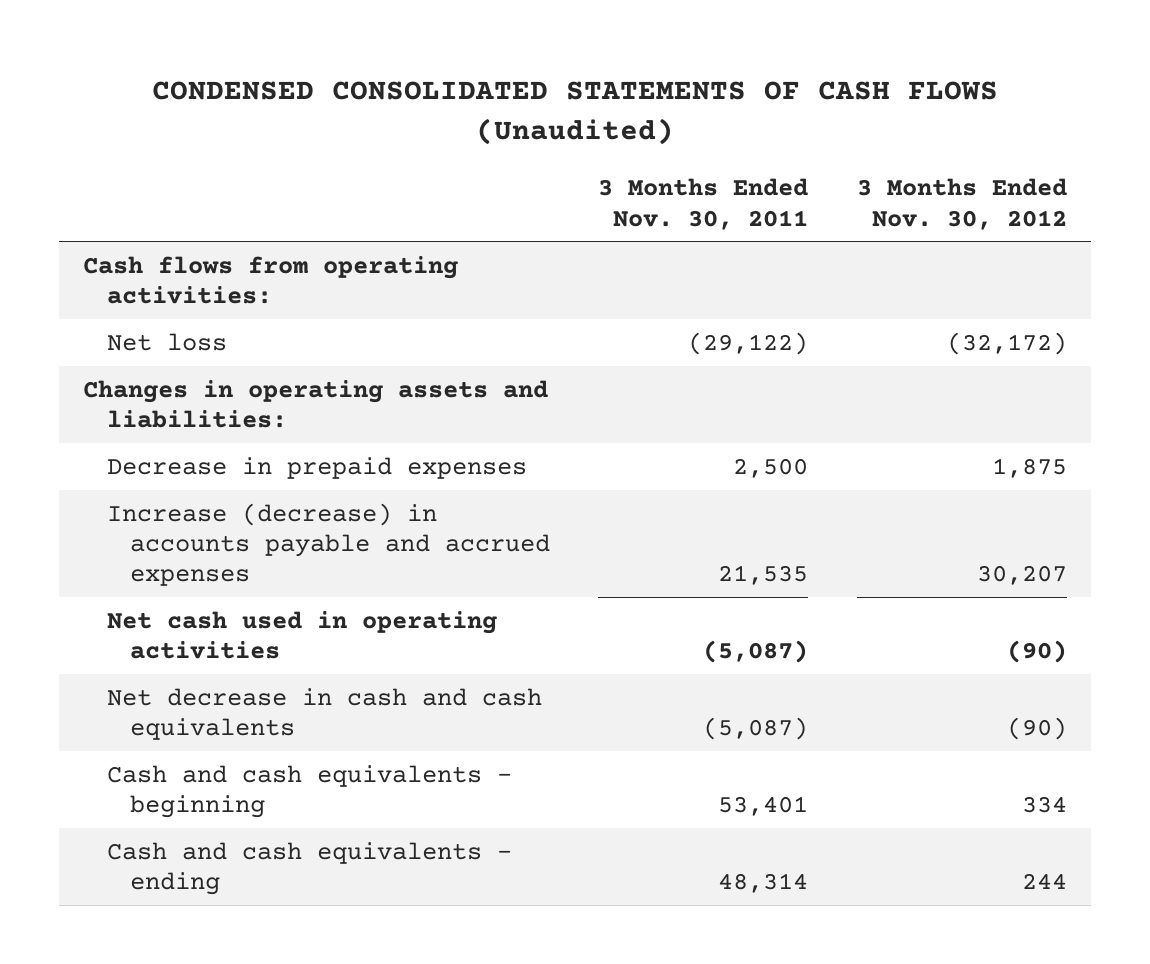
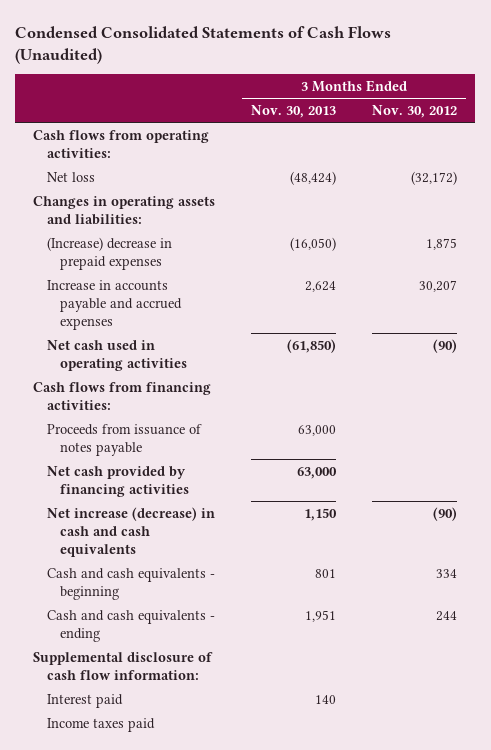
- CONDENSED CONSOLIDATED STATEMENTS OF CASH FLOWS (Unaudited)
+ Condensed Consolidated Statements of Cash Flows (Unaudited)
- | 3 Months Ended Nov. 30, 2011 | 3 Months Ended Nov. 30, 2012
+ | 3 Months Ended Nov. 30, 2013 | 3 Months Ended Nov. 30, 2012
- Decrease in prepaid expenses | 2,500 | 1,875
- Increase (decrease) in accounts payable and accrued expenses | 21,535 | 30,207
+ (Increase) decrease in prepaid expenses | (16,050) | 1,875
+ Increase in accounts payable and accrued expenses | 2,624 | 30,207
- Net decrease in cash and cash equivalents | (5,087) | (90)
+ Cash flows from financing activities:
+ Proceeds from issuance of notes payable | 63,000 |
+ Net cash provided by financing activities | 63,000 |
+ Net increase (decrease) in cash and cash equivalents | 1,150 | (90)
+ Supplemental disclosure of cash flow information:
+ Interest paid | 140 |
+ Income taxes paid

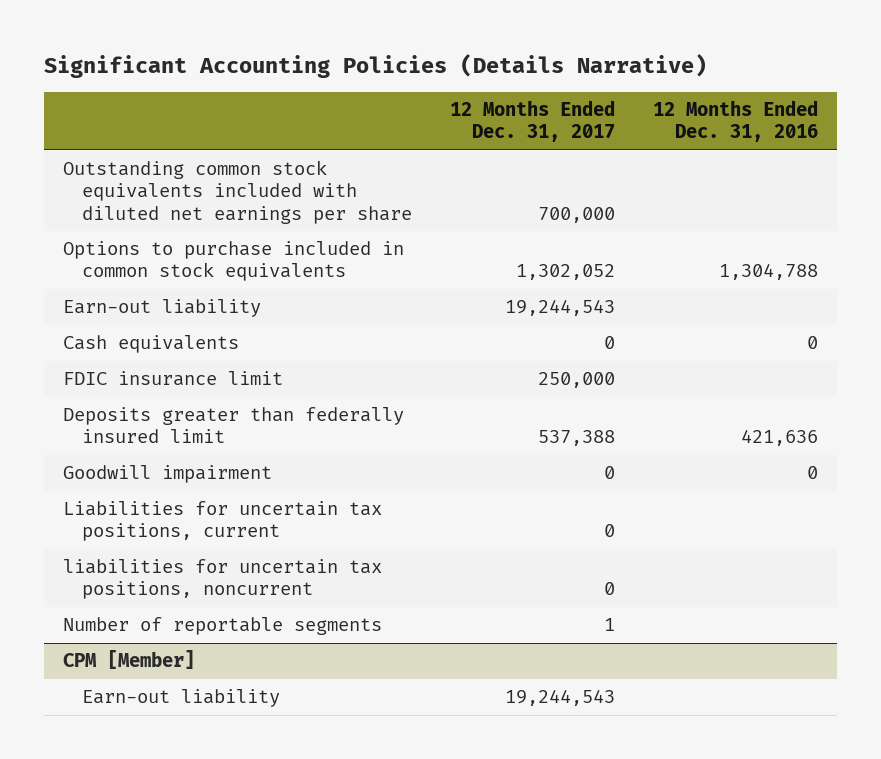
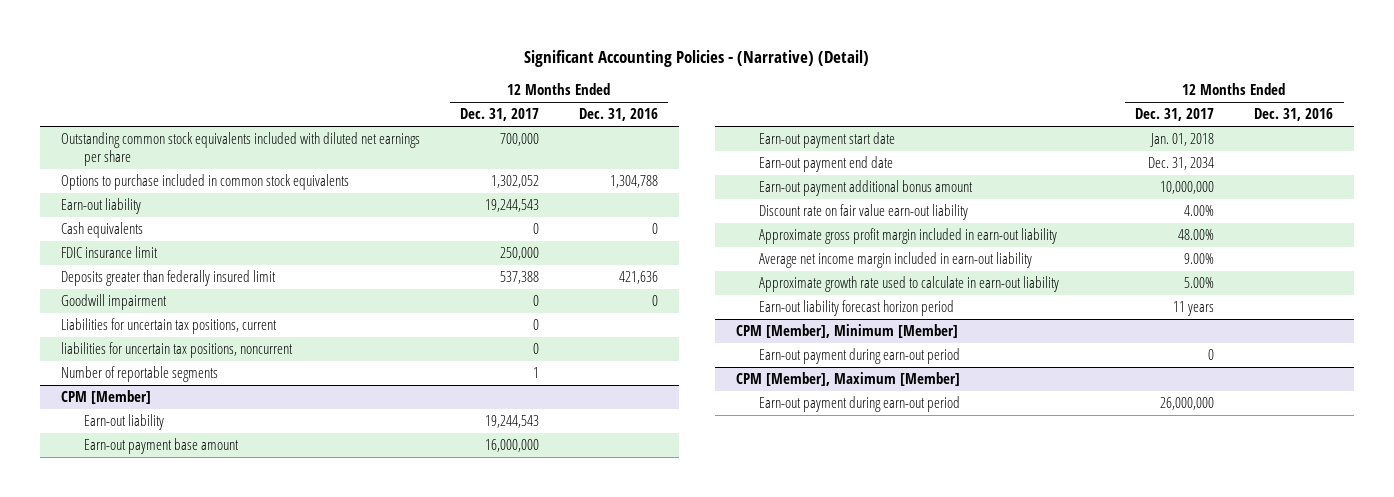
- Significant Accounting Policies (Details Narrative)
+ Significant Accounting Policies - (Narrative) (Detail)
@ CPM [Member]
+ Earn-out payment base amount | 16,000,000 |
+ Earn-out payment start date | Jan. 01, 2018 |
+ Earn-out payment end date | Dec. 31, 2034 |
+ Earn-out payment additional bonus amount | 10,000,000 |
+ Discount rate on fair value earn-out liability | 4.00% |
+ Approximate gross profit margin included in earn-out liability | 48.00% |
+ Average net income margin included in earn-out liability | 9.00% |
+ Approximate growth rate used to calculate in earn-out liability | 5.00% |
+ Earn-out liability forecast horizon period | 11 years |
+ CPM [Member], Minimum [Member]
+ Earn-out payment during earn-out period | 0 |
+ CPM [Member], Maximum [Member]
+ Earn-out payment during earn-out period | 26,000,000 |

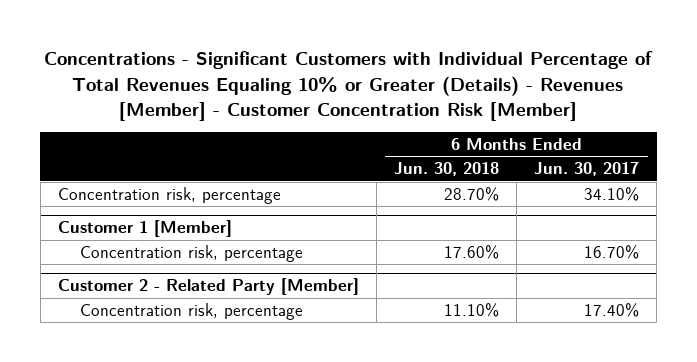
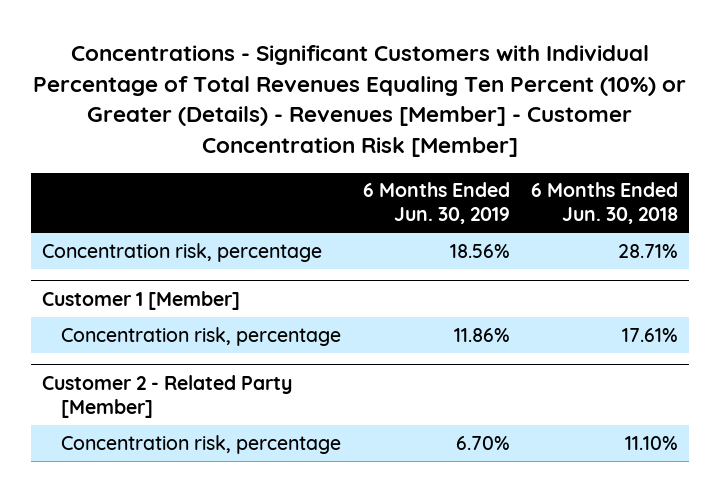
- Concentrations - Significant Customers with Individual Percentage of Total Revenues Equaling 10% or Greater (Details) - Revenues [Member] - Customer Concentration Risk [Member]
+ Concentrations - Significant Customers with Individual Percentage of Total Revenues Equaling Ten Percent (10%) or Greater (Details) - Revenues [Member] - Customer Concentration Risk [Member]
- | 6 Months Ended Jun. 30, 2018 | 6 Months Ended Jun. 30, 2017
+ | 6 Months Ended Jun. 30, 2019 | 6 Months Ended Jun. 30, 2018
- Concentration risk, percentage | 28.70% | 34.10%
+ Concentration risk, percentage | 18.56% | 28.71%
@ Customer 1 [Member]
- Concentration risk, percentage | 17.60% | 16.70%
+ Concentration risk, percentage | 11.86% | 17.61%

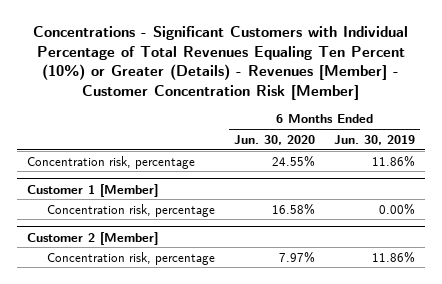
- | 6 Months Ended Jun. 30, 2019 | 6 Months Ended Jun. 30, 2018
+ | 6 Months Ended Jun. 30, 2020 | 6 Months Ended Jun. 30, 2019
- Concentration risk, percentage | 18.56% | 28.71%
+ Concentration risk, percentage | 24.55% | 11.86%
@ Customer 1 [Member]
+ Concentration risk, percentage | 16.58% | 0.00%
+ Customer 2 [Member]
- Customer 2 - Related Party [Member]
- Concentration risk, percentage | 6.70% | 11.10%

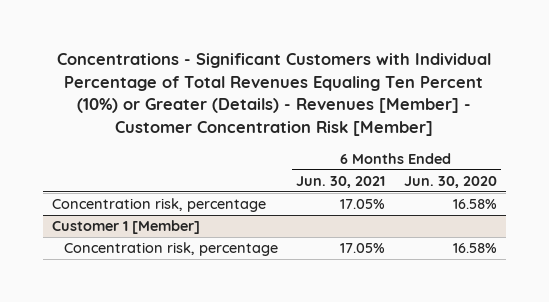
- | 6 Months Ended Jun. 30, 2020 | 6 Months Ended Jun. 30, 2019
+ | 6 Months Ended Jun. 30, 2021 | 6 Months Ended Jun. 30, 2020
- Concentration risk, percentage | 24.55% | 11.86%
+ Concentration risk, percentage | 17.05% | 16.58%
- Customer 2 [Member]
- Concentration risk, percentage | 7.97% | 11.86%

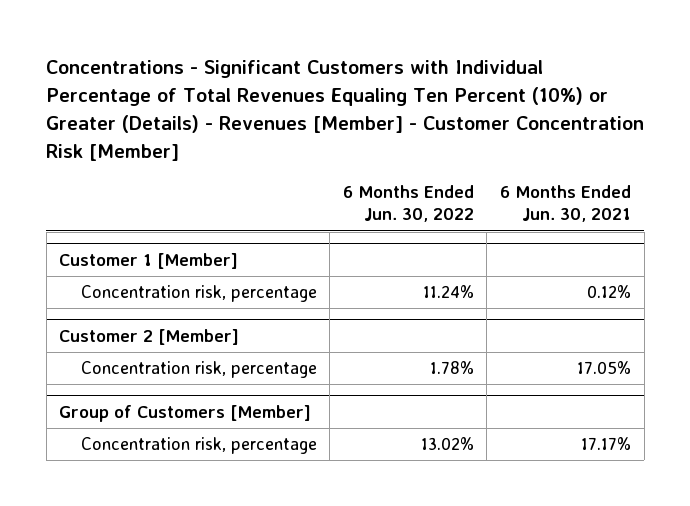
- | 6 Months Ended Jun. 30, 2021 | 6 Months Ended Jun. 30, 2020
+ | 6 Months Ended Jun. 30, 2022 | 6 Months Ended Jun. 30, 2021
- Concentration risk, percentage | 17.05% | 16.58%
@ Customer 1 [Member]
+ Concentration risk, percentage | 11.24% | 0.12%
+ Customer 2 [Member]
+ Group of Customers [Member]
+ Concentration risk, percentage | 13.02% | 17.17%

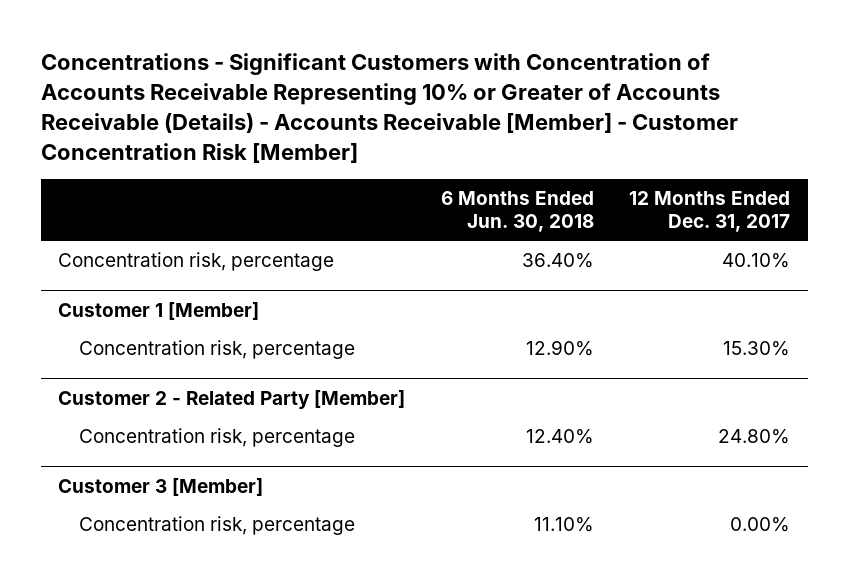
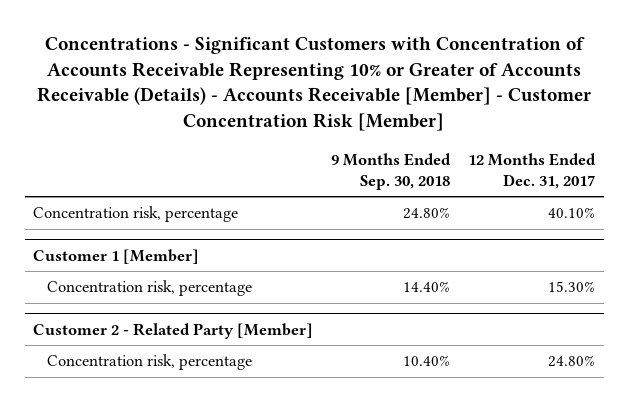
- | 6 Months Ended Jun. 30, 2018 | 12 Months Ended Dec. 31, 2017
+ | 9 Months Ended Sep. 30, 2018 | 12 Months Ended Dec. 31, 2017
- Customer 3 [Member]
- Concentration risk, percentage | 11.10% | 0.00%

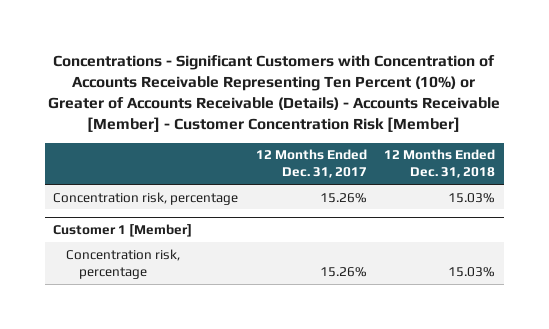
- Concentrations - Significant Customers with Concentration of Accounts Receivable Representing 10% or Greater of Accounts Receivable (Details) - Accounts Receivable [Member] - Customer Concentration Risk [Member]
+ Concentrations - Significant Customers with Concentration of Accounts Receivable Representing Ten Percent (10%) or Greater of Accounts Receivable (Details) - Accounts Receivable [Member] - Customer Concentration Risk [Member]
- | 9 Months Ended Sep. 30, 2018 | 12 Months Ended Dec. 31, 2017
+ | 12 Months Ended Dec. 31, 2017 | 12 Months Ended Dec. 31, 2018
- Concentration risk, percentage | 24.80% | 40.10%
+ Concentration risk, percentage | 15.26% | 15.03%
@ Customer 1 [Member]
- Concentration risk, percentage | 14.40% | 15.30%
- Customer 2 - Related Party [Member]
- Concentration risk, percentage | 10.40% | 24.80%
@ Customer 1 [Member]
+ Concentration risk, percentage | 15.26% | 15.03%

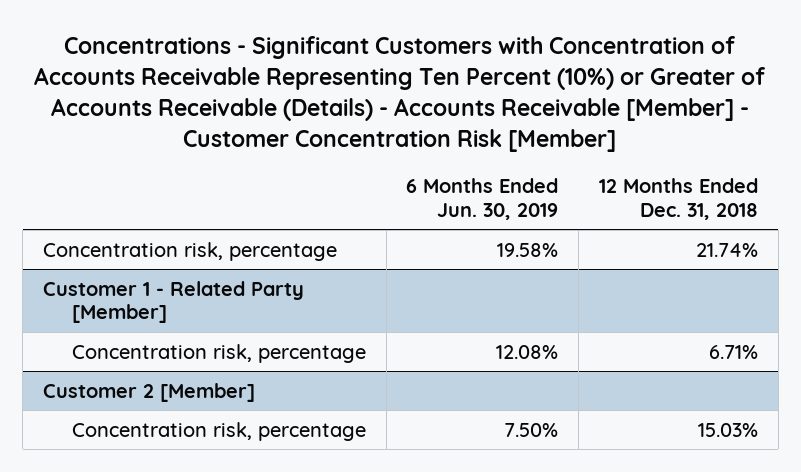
- | 12 Months Ended Dec. 31, 2017 | 12 Months Ended Dec. 31, 2018
+ | 6 Months Ended Jun. 30, 2019 | 12 Months Ended Dec. 31, 2018
- Concentration risk, percentage | 15.26% | 15.03%
- Customer 1 [Member]
+ Concentration risk, percentage | 19.58% | 21.74%
+ Customer 1 - Related Party [Member]
+ Concentration risk, percentage | 12.08% | 6.71%
+ Customer 2 [Member]

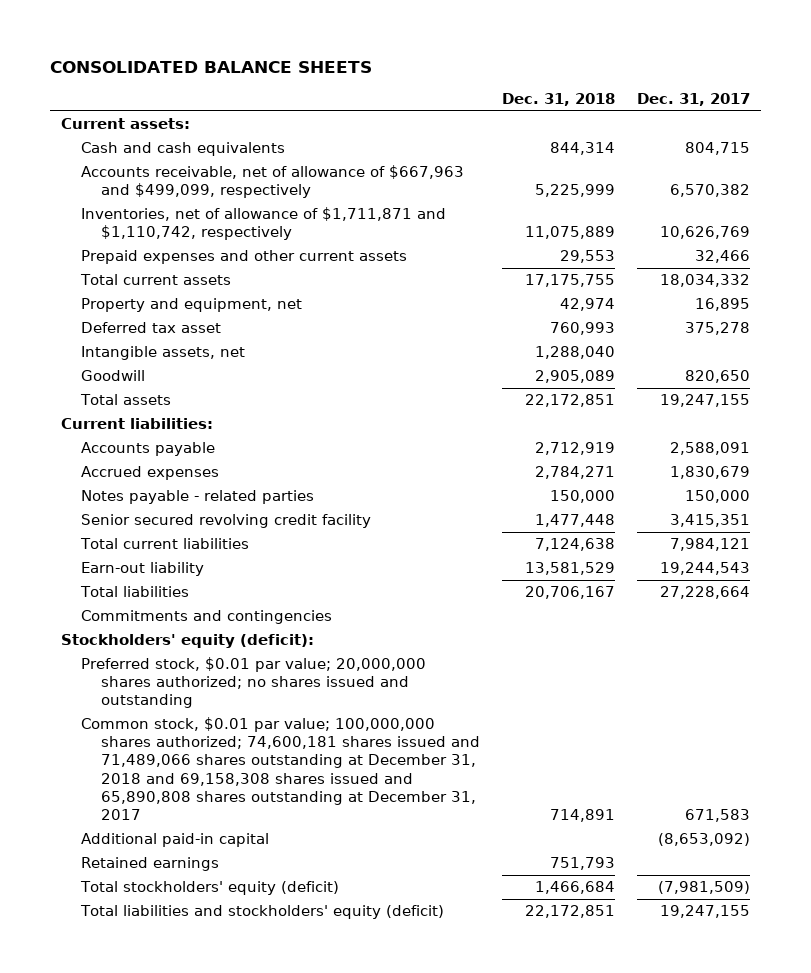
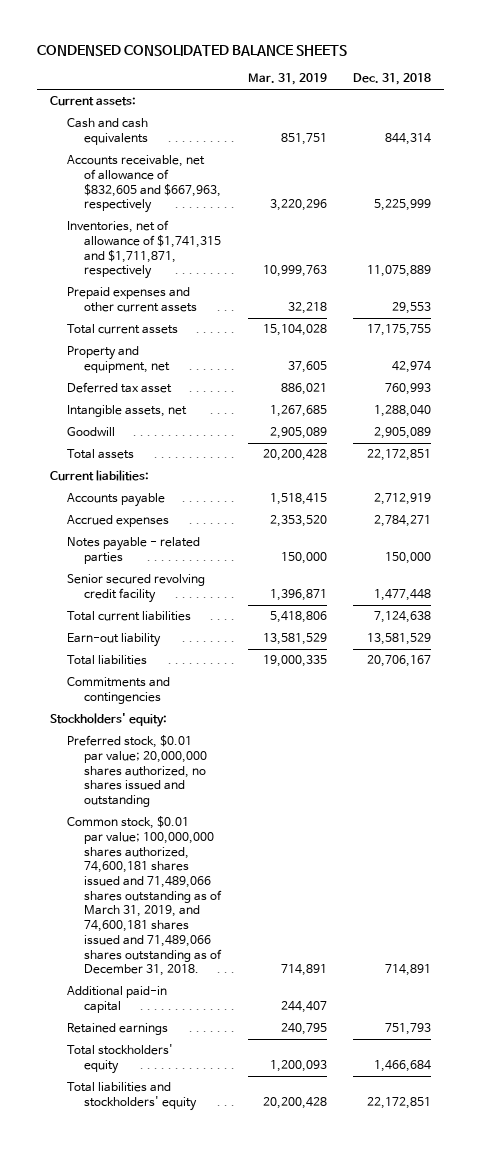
- CONSOLIDATED BALANCE SHEETS
+ CONDENSED CONSOLIDATED BALANCE SHEETS
- | Dec. 31, 2018 | Dec. 31, 2017
+ | Mar. 31, 2019 | Dec. 31, 2018
- Accounts receivable, net of allowance of $667,963 and $499,099, respectively | 5,225,999 | 6,570,382
- Inventories, net of allowance of $1,711,871 and $1,110,742, respectively | 11,075,889 | 10,626,769
+ Accounts receivable, net of allowance of $832,605 and $667,963, respectively | 3,220,296 | 5,225,999
+ Inventories, net of allowance of $1,741,315 and $1,711,871, respectively | 10,999,763 | 11,075,889
- Stockholders' equity (deficit):
- Preferred stock, $0.01 par value; 20,000,000 shares authorized; no shares issued and outstanding
- Common stock, $0.01 par value; 100,000,000 shares authorized; 74,600,181 shares issued and 71,489,066 shares outstanding at December 31, 2018 and 69,158,308 shares issued and 65,890,808 shares outstanding at December 31, 2017 | 714,891 | 671,583
+ Stockholders' equity:
+ Preferred stock, $0.01 par value; 20,000,000 shares authorized, no shares issued and outstanding
+ Common stock, $0.01 par value; 100,000,000 shares authorized, 74,600,181 shares issued and 71,489,066 shares outstanding as of March 31, 2019, and 74,600,181 shares issued and 71,489,066 shares outstanding as of December 31, 2018. | 714,891 | 714,891
- Total stockholders' equity (deficit) | 1,466,684 | (7,981,509)
- Total liabilities and stockholders' equity (deficit) | 22,172,851 | 19,247,155
+ Total stockholders' equity | 1,200,093 | 1,466,684
+ Total liabilities and stockholders' equity | 20,200,428 | 22,172,851

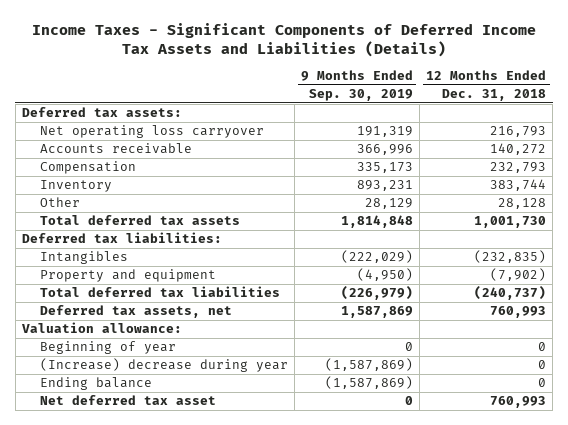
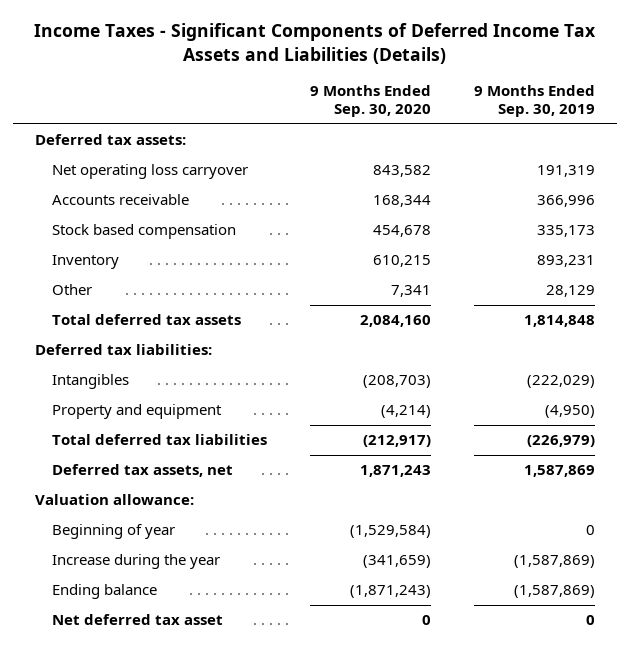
- | 9 Months Ended Sep. 30, 2019 | 12 Months Ended Dec. 31, 2018
+ | 9 Months Ended Sep. 30, 2020 | 9 Months Ended Sep. 30, 2019
- Compensation | 335,173 | 232,793
+ Stock based compensation | 454,678 | 335,173
- (Increase) decrease during year | (1,587,869) | 0
+ Increase during the year | (341,659) | (1,587,869)

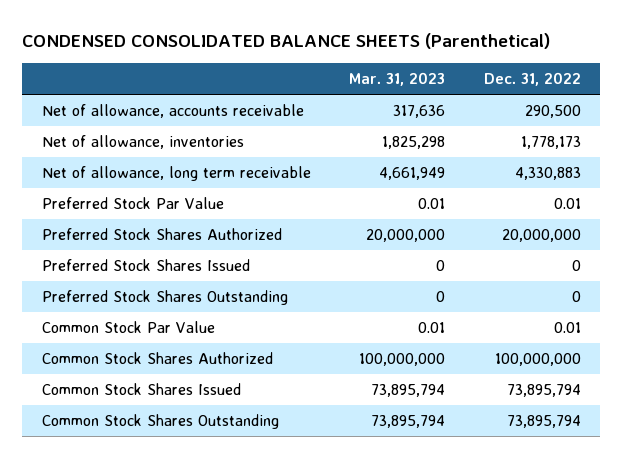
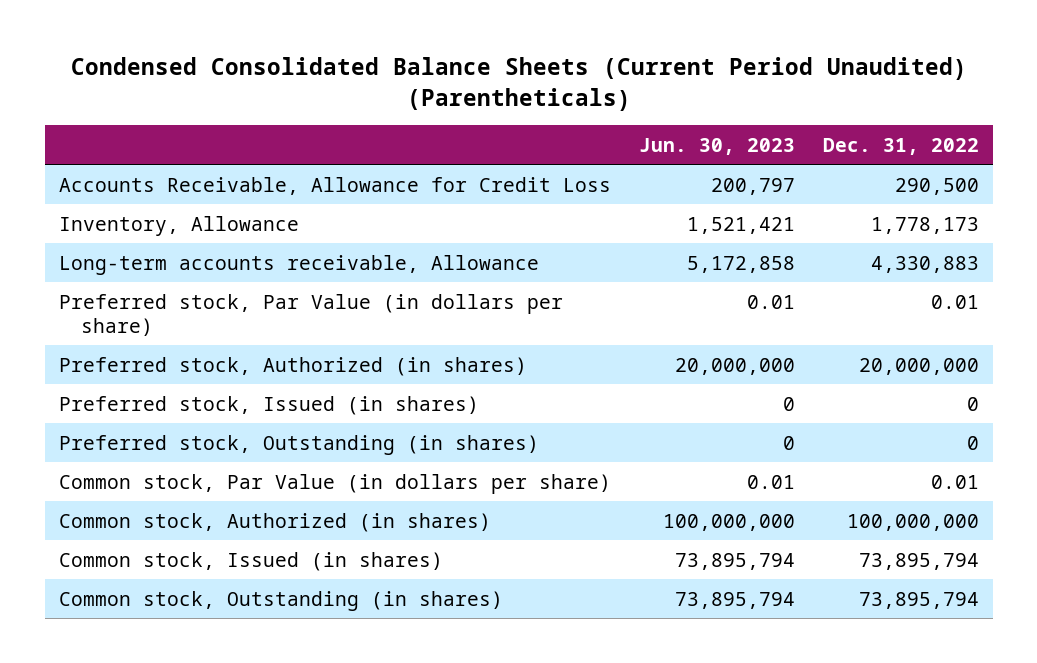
- CONDENSED CONSOLIDATED BALANCE SHEETS (Parenthetical)
+ Condensed Consolidated Balance Sheets (Current Period Unaudited) (Parentheticals)
- | Mar. 31, 2023 | Dec. 31, 2022
+ | Jun. 30, 2023 | Dec. 31, 2022
- Net of allowance, accounts receivable | 317,636 | 290,500
- Net of allowance, inventories | 1,825,298 | 1,778,173
- Net of allowance, long term receivable | 4,661,949 | 4,330,883
- Preferred Stock Par Value | 0.01 | 0.01
- Preferred Stock Shares Authorized | 20,000,000 | 20,000,000
- Preferred Stock Shares Issued | 0 | 0
- Preferred Stock Shares Outstanding | 0 | 0
- Common Stock Par Value | 0.01 | 0.01
- Common Stock Shares Authorized | 100,000,000 | 100,000,000
- Common Stock Shares Issued | 73,895,794 | 73,895,794
- Common Stock Shares Outstanding | 73,895,794 | 73,895,794
+ Accounts Receivable, Allowance for Credit Loss | 200,797 | 290,500
+ Inventory, Allowance | 1,521,421 | 1,778,173
+ Long-term accounts receivable, Allowance | 5,172,858 | 4,330,883
+ Preferred stock, Par Value (in dollars per share) | 0.01 | 0.01
+ Preferred stock, Authorized (in shares) | 20,000,000 | 20,000,000
+ Preferred stock, Issued (in shares) | 0 | 0
+ Preferred stock, Outstanding (in shares) | 0 | 0
+ Common stock, Par Value (in dollars per share) | 0.01 | 0.01
+ Common stock, Authorized (in shares) | 100,000,000 | 100,000,000
+ Common stock, Issued (in shares) | 73,895,794 | 73,895,794
+ Common stock, Outstanding (in shares) | 73,895,794 | 73,895,794

